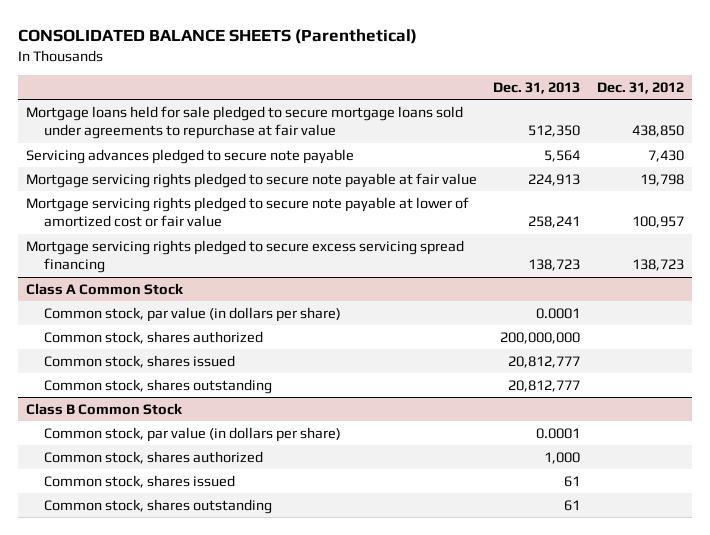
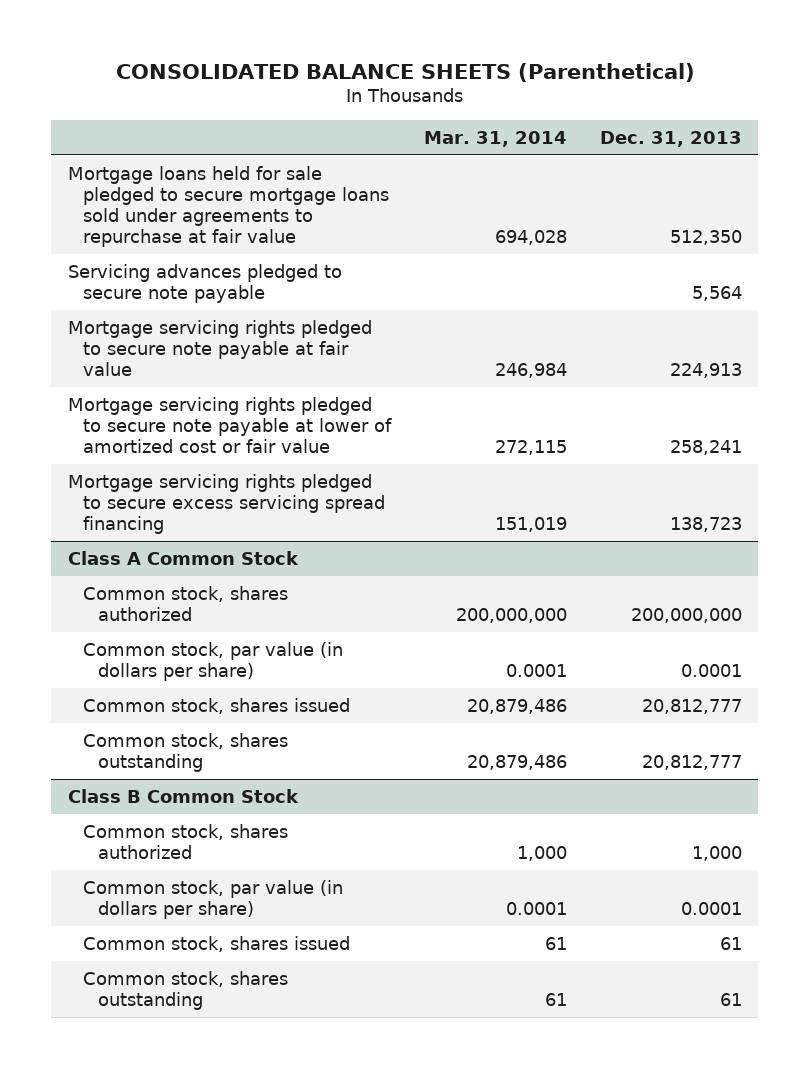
- | Dec. 31, 2013 | Dec. 31, 2012
+ | Mar. 31, 2014 | Dec. 31, 2013
@ Class A Common Stock
moved down: Common stock, par value (in dollars per share) | 0.0001 | 0.0001
@ Class B Common Stock
moved down: Common stock, par value (in dollars per share) | 0.0001 | 0.0001

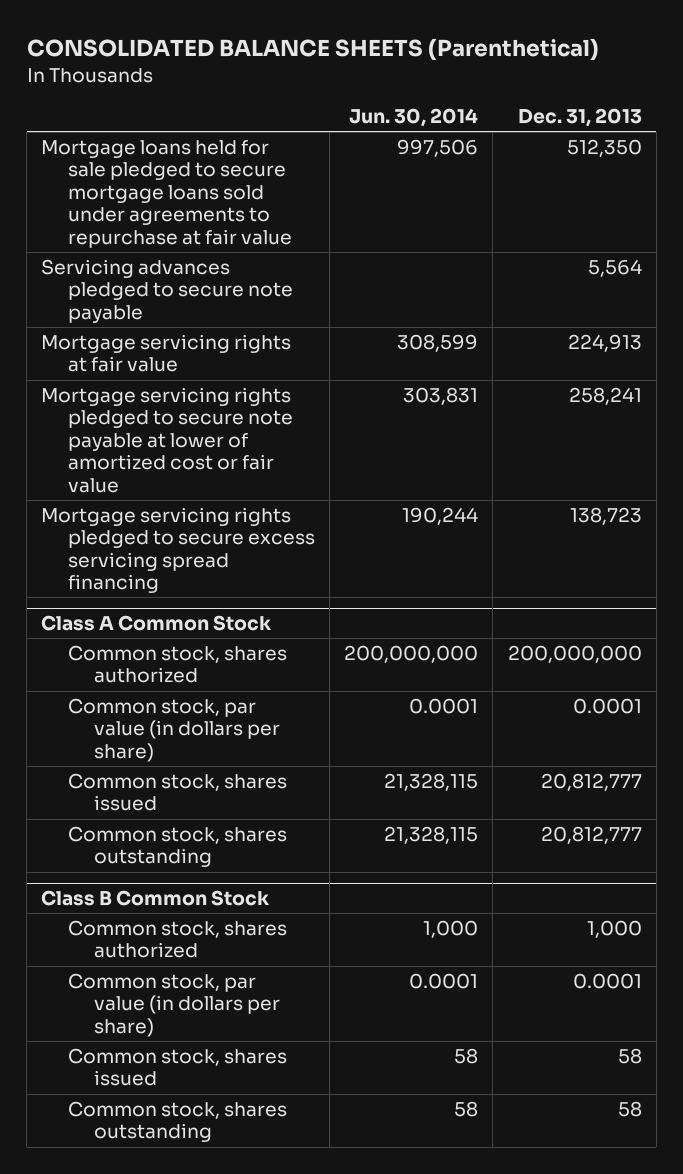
- | Mar. 31, 2014 | Dec. 31, 2013
+ | Jun. 30, 2014 | Dec. 31, 2013
- Mortgage servicing rights pledged to secure note payable at fair value | 246,984 | 224,913
+ Mortgage servicing rights at fair value | 308,599 | 224,913
@ Class B Common Stock
- Common stock, shares issued | 61 | 61
- Common stock, shares outstanding | 61 | 61
+ Common stock, shares issued | 58 | 58
+ Common stock, shares outstanding | 58 | 58

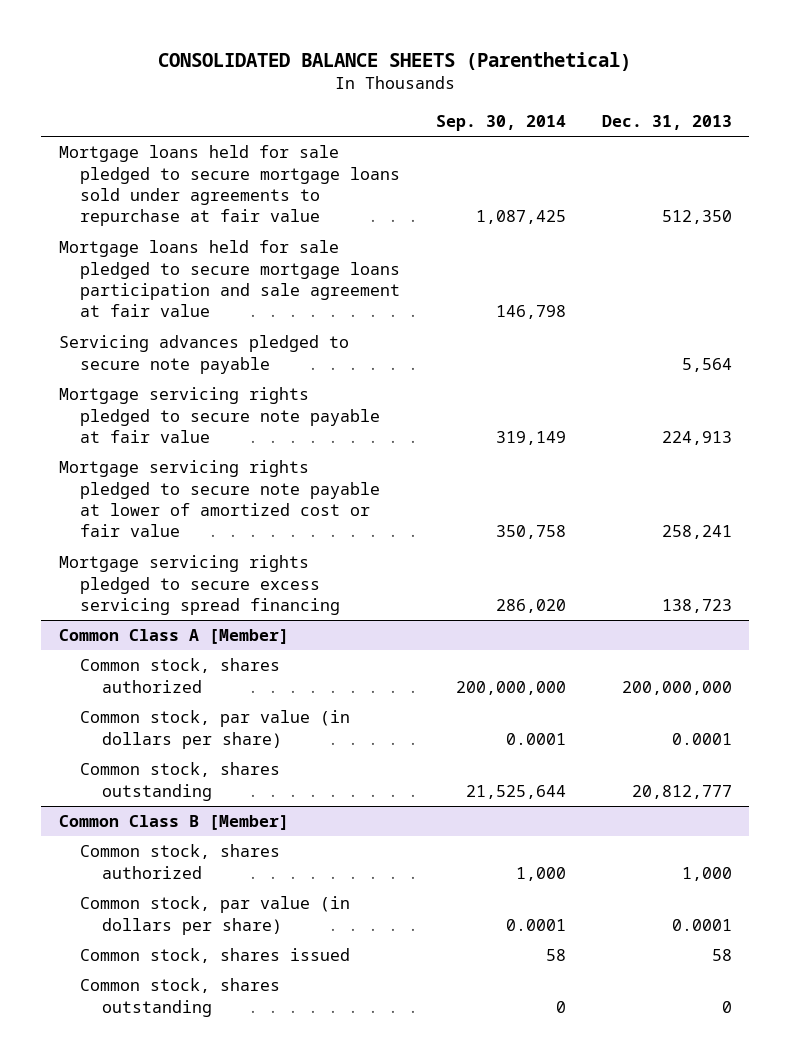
- | Jun. 30, 2014 | Dec. 31, 2013
+ | Sep. 30, 2014 | Dec. 31, 2013
+ Mortgage loans held for sale pledged to secure mortgage loans participation and sale agreement at fair value | 146,798 |
- Mortgage servicing rights at fair value | 308,599 | 224,913
+ Mortgage servicing rights pledged to secure note payable at fair value | 319,149 | 224,913
- Class A Common Stock
+ Common Class A [Member]
- Common stock, shares issued | 21,328,115 | 20,812,777
- Class B Common Stock
+ Common Class B [Member]
- Common stock, shares outstanding | 58 | 58
+ Common stock, shares outstanding | 0 | 0

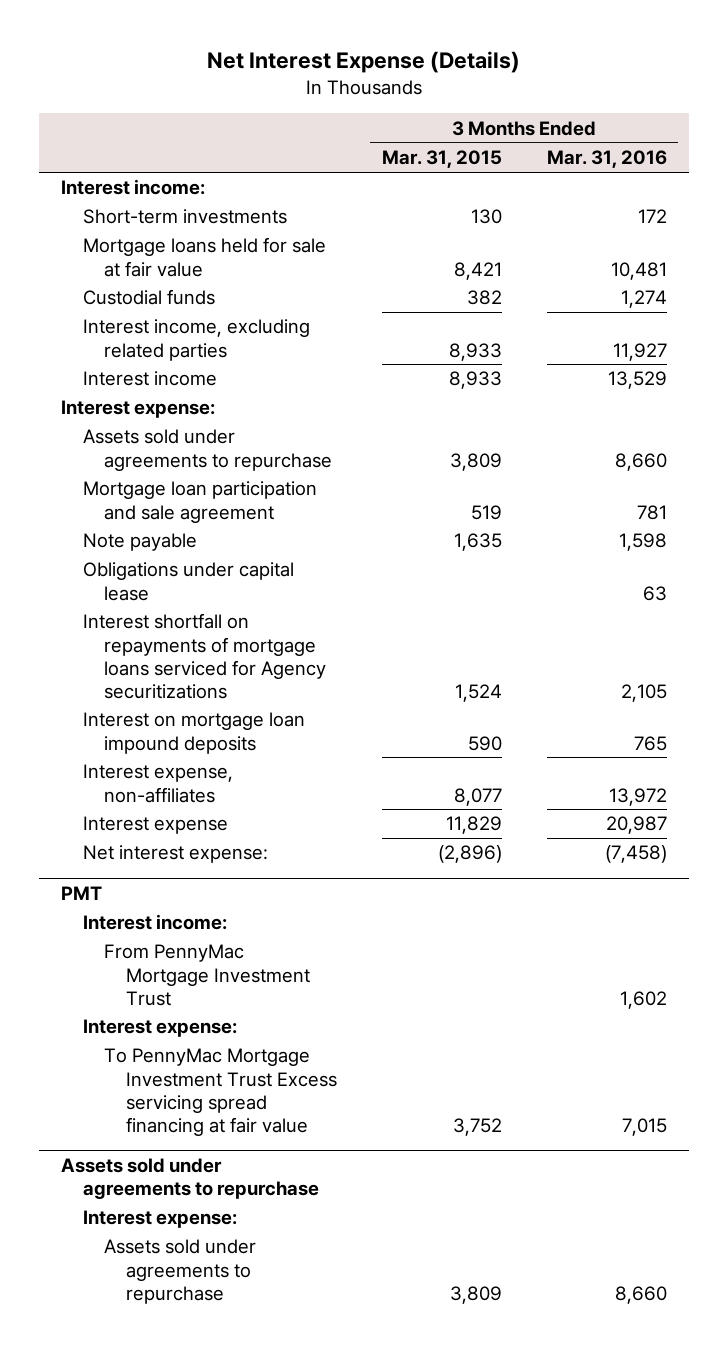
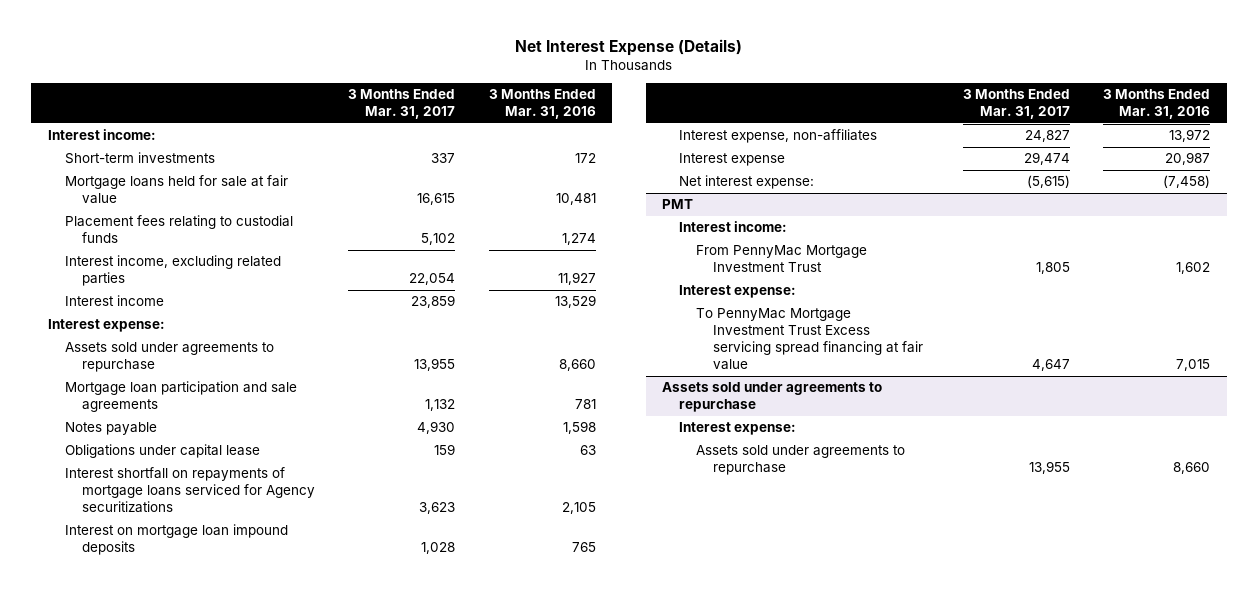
- | 3 Months Ended Mar. 31, 2015 | 3 Months Ended Mar. 31, 2016
+ | 3 Months Ended Mar. 31, 2017 | 3 Months Ended Mar. 31, 2016
- Custodial funds | 382 | 1,274
+ Placement fees relating to custodial funds | 5,102 | 1,274
- Mortgage loan participation and sale agreement | 519 | 781
- Note payable | 1,635 | 1,598
+ Mortgage loan participation and sale agreements | 1,132 | 781
+ Notes payable | 4,930 | 1,598

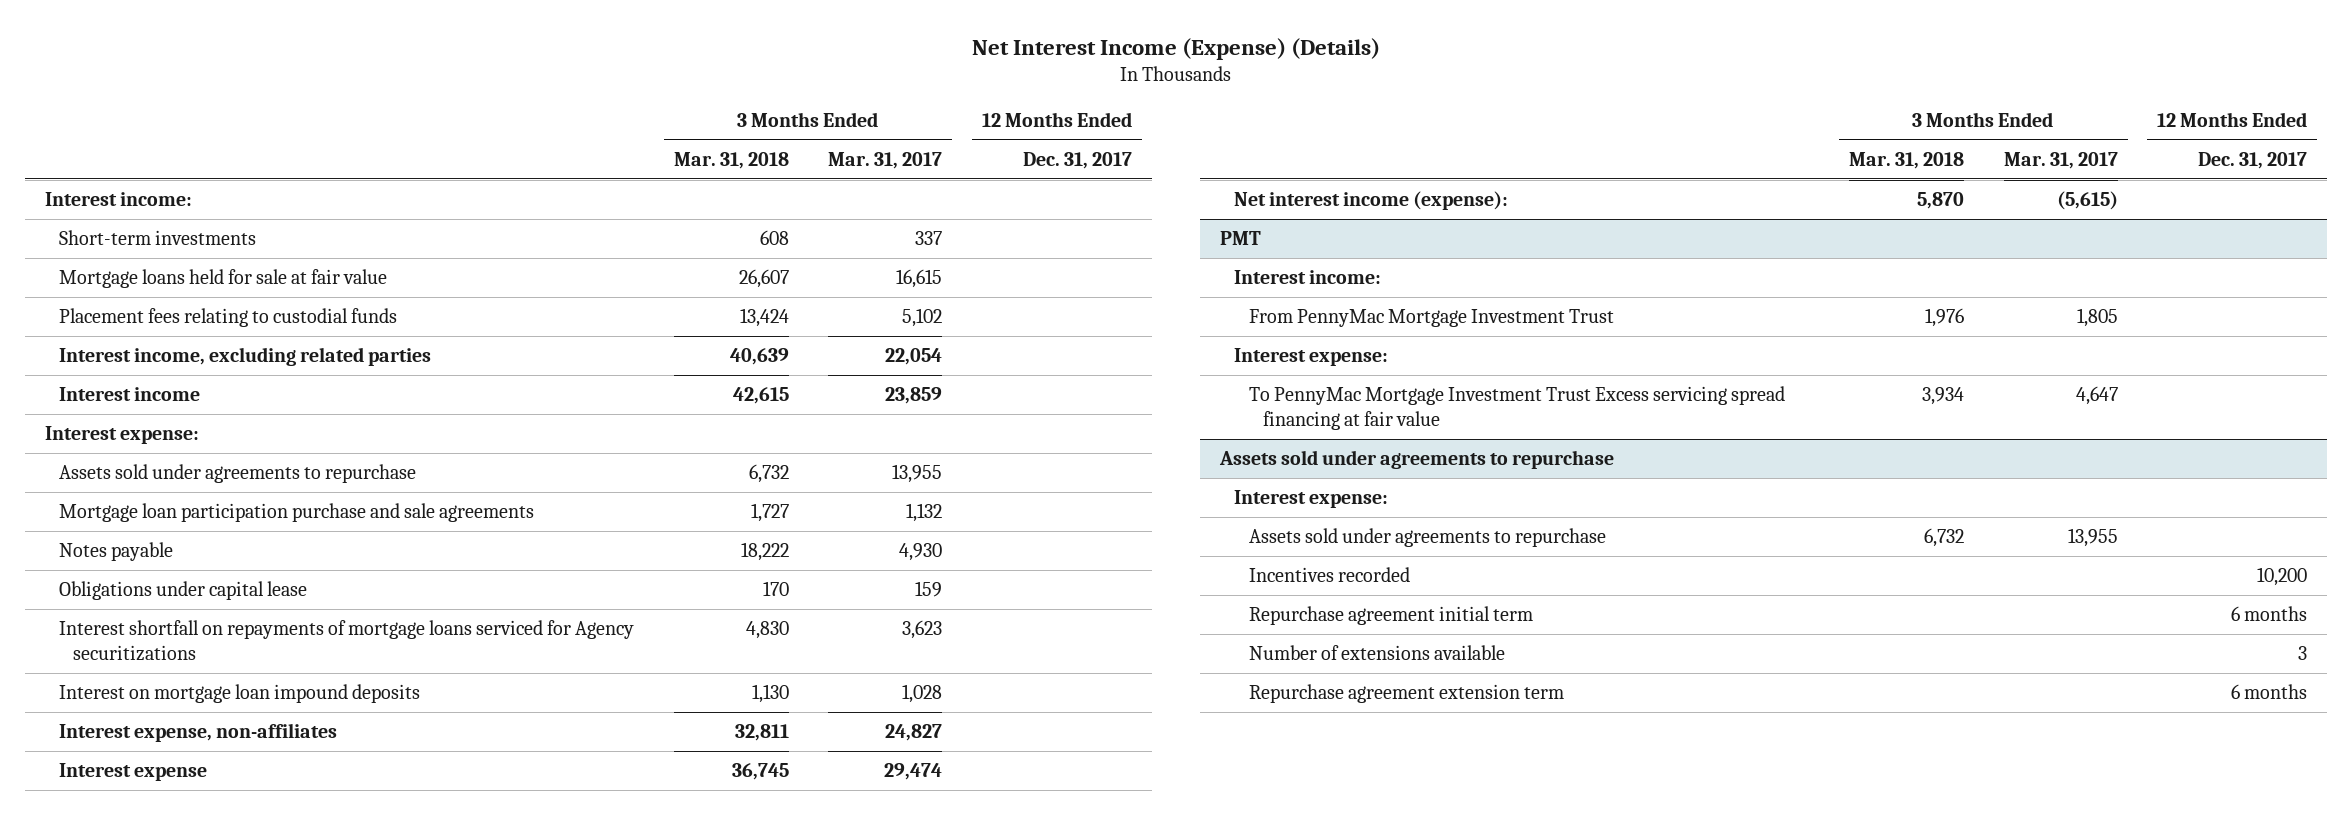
- Net Interest Expense (Details)
+ Net Interest Income (Expense) (Details)
- | 3 Months Ended Mar. 31, 2017 | 3 Months Ended Mar. 31, 2016
+ | 3 Months Ended Mar. 31, 2018 | 3 Months Ended Mar. 31, 2017 | 12 Months Ended Dec. 31, 2017
- Mortgage loan participation and sale agreements | 1,132 | 781
+ Mortgage loan participation purchase and sale agreements | 1,727 | 1,132 |
- Net interest expense: | (5,615) | (7,458)
+ Net interest income (expense): | 5,870 | (5,615) |
@ Assets sold under agreements to repurchase
+ Incentives recorded | | | 10,200
+ Repurchase agreement initial term | | | 6 months
+ Number of extensions available | | | 3
+ Repurchase agreement extension term | | | 6 months

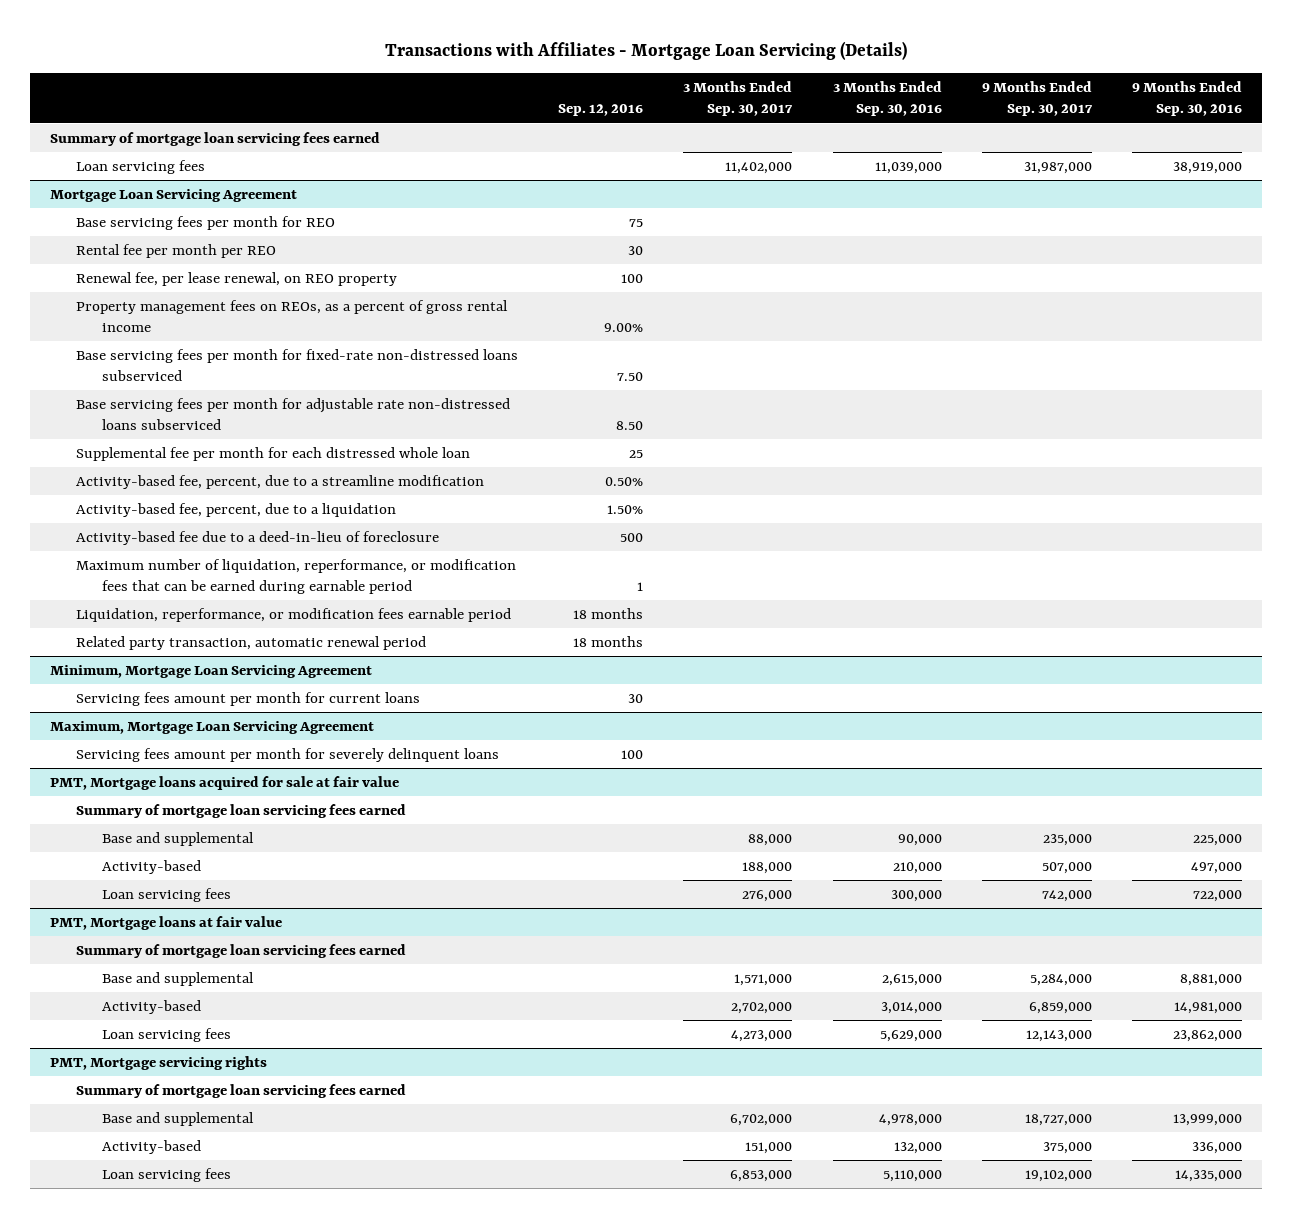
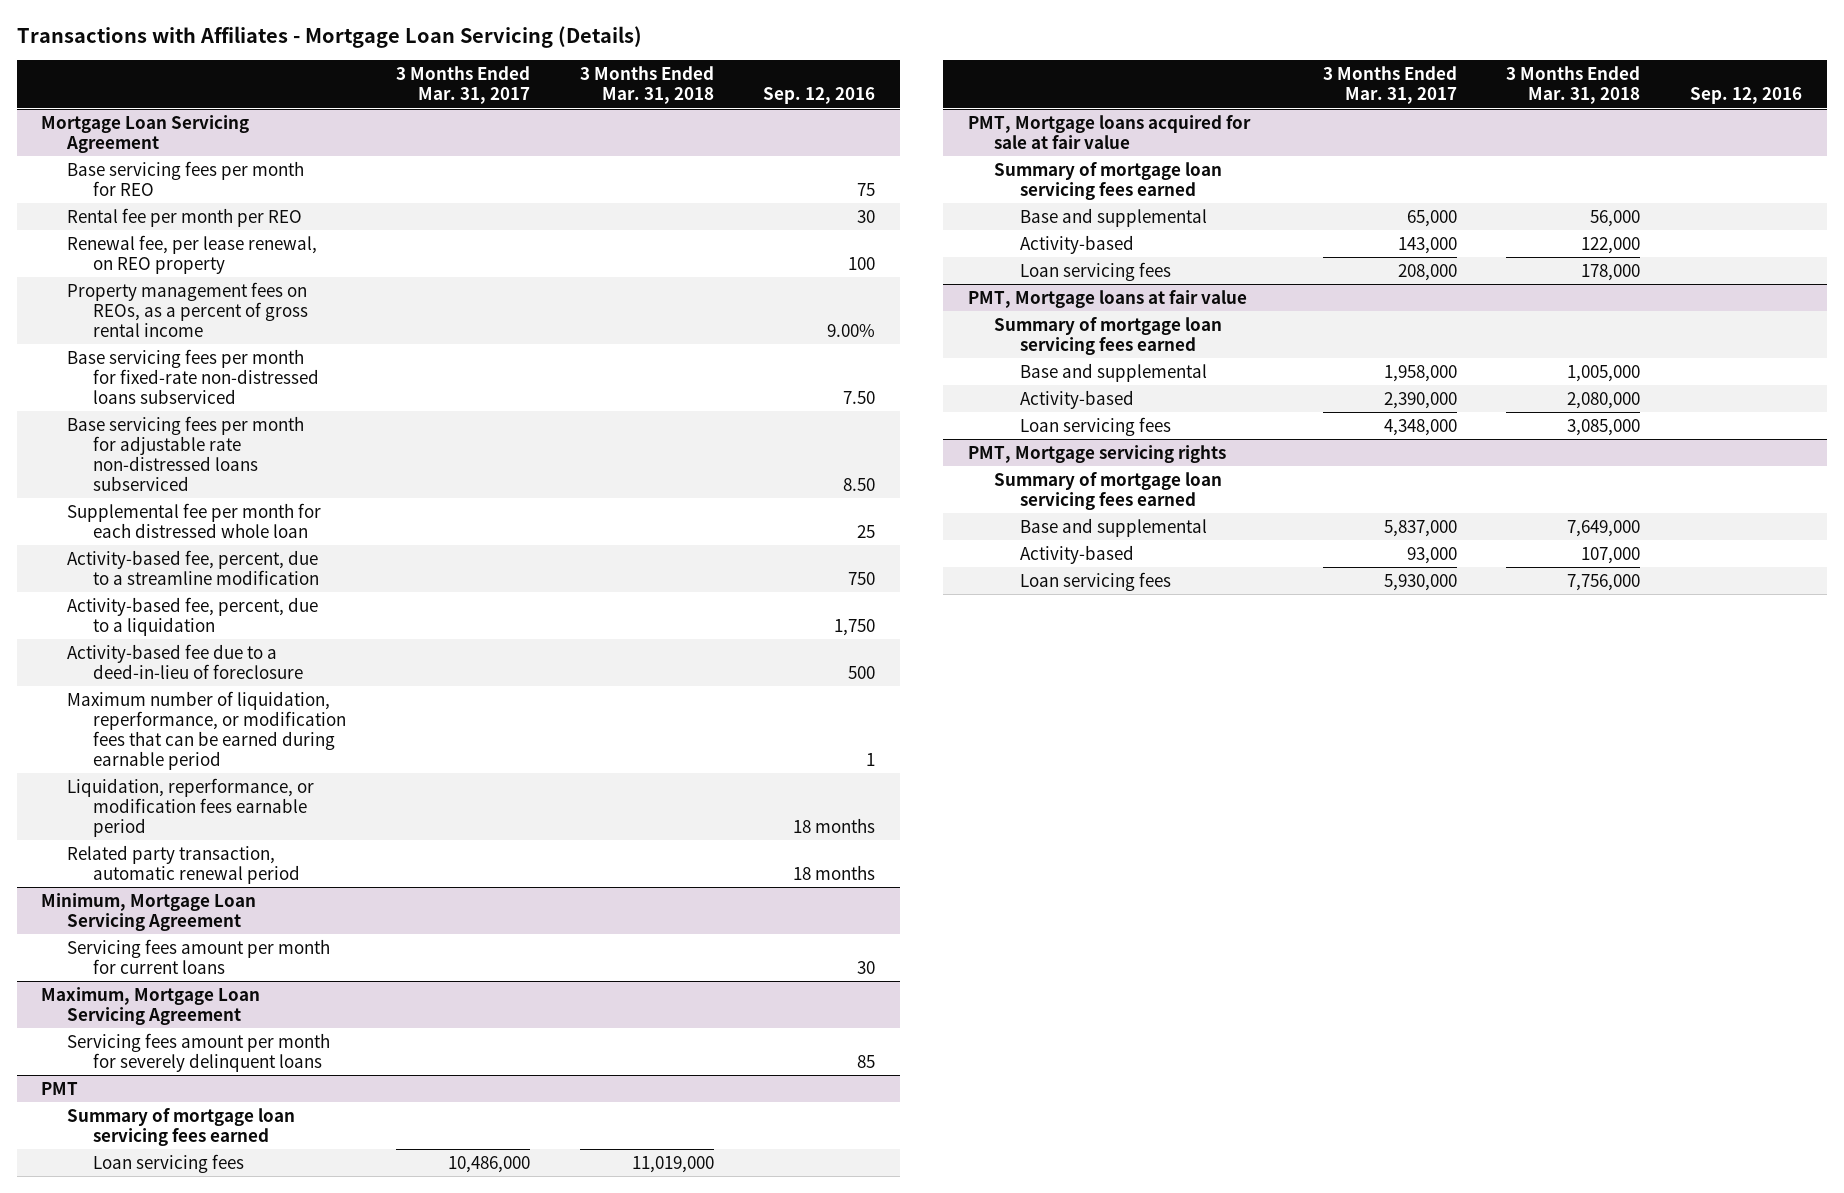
- | Sep. 12, 2016 | 3 Months Ended Sep. 30, 2017 | 3 Months Ended Sep. 30, 2016 | 9 Months Ended Sep. 30, 2017 | 9 Months Ended Sep. 30, 2016
+ | 3 Months Ended Mar. 31, 2017 | 3 Months Ended Mar. 31, 2018 | Sep. 12, 2016
- Summary of mortgage loan servicing fees earned
- Loan servicing fees | | 11,402,000 | 11,039,000 | 31,987,000 | 38,919,000
@ Mortgage Loan Servicing Agreement
- Activity-based fee, percent, due to a streamline modification | 0.50% | | | |
- Activity-based fee, percent, due to a liquidation | 1.50% | | | |
+ Activity-based fee, percent, due to a streamline modification | | | 750
+ Activity-based fee, percent, due to a liquidation | | | 1,750
@ Maximum, Mortgage Loan Servicing Agreement
- Servicing fees amount per month for severely delinquent loans | 100 | | | |
+ Servicing fees amount per month for severely delinquent loans | | | 85
+ PMT
+ Summary of mortgage loan servicing fees earned
+ Loan servicing fees | 10,486,000 | 11,019,000 |

